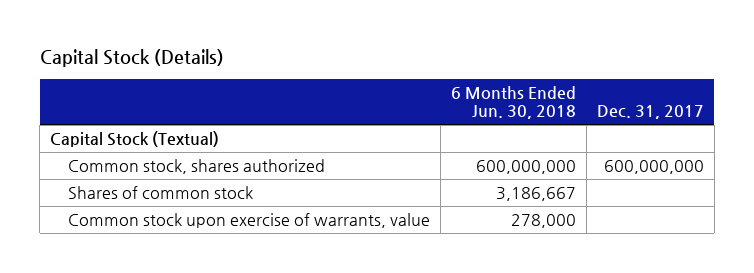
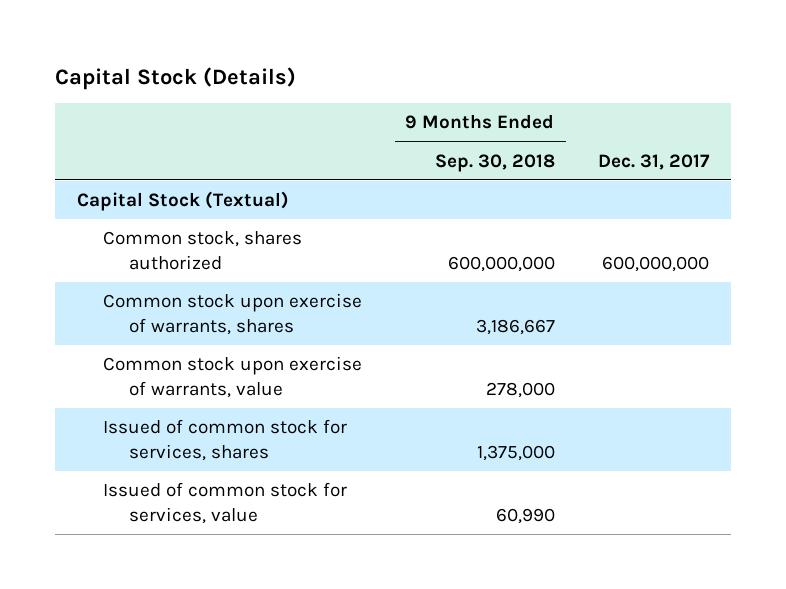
- | 6 Months Ended Jun. 30, 2018 | Dec. 31, 2017
+ | 9 Months Ended Sep. 30, 2018 | Dec. 31, 2017
- Shares of common stock | 3,186,667 |
+ Common stock upon exercise of warrants, shares | 3,186,667 |
+ Issued of common stock for services, shares | 1,375,000 |
+ Issued of common stock for services, value | 60,990 |

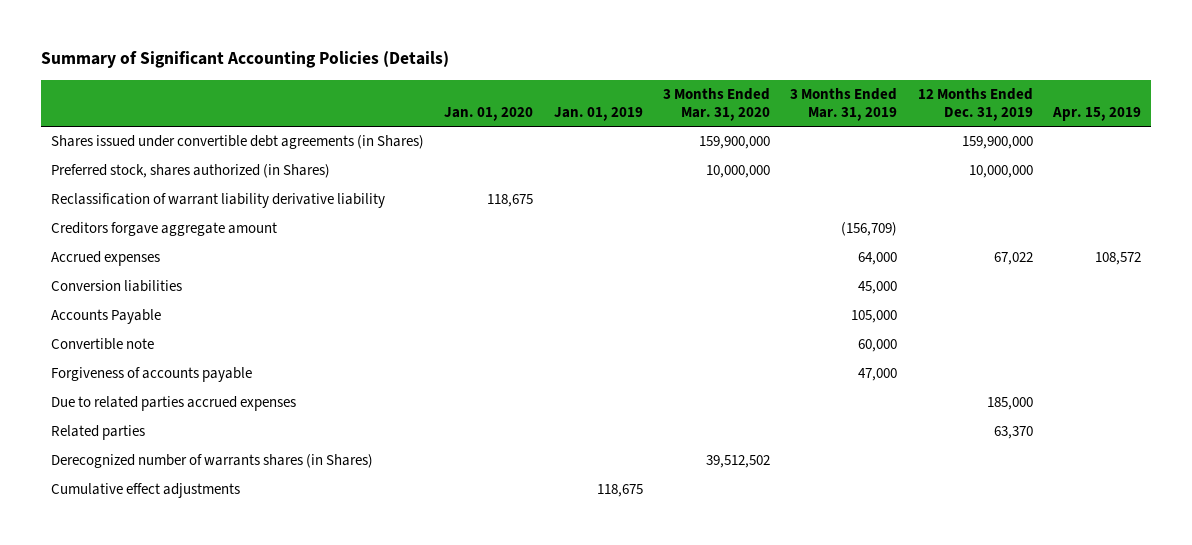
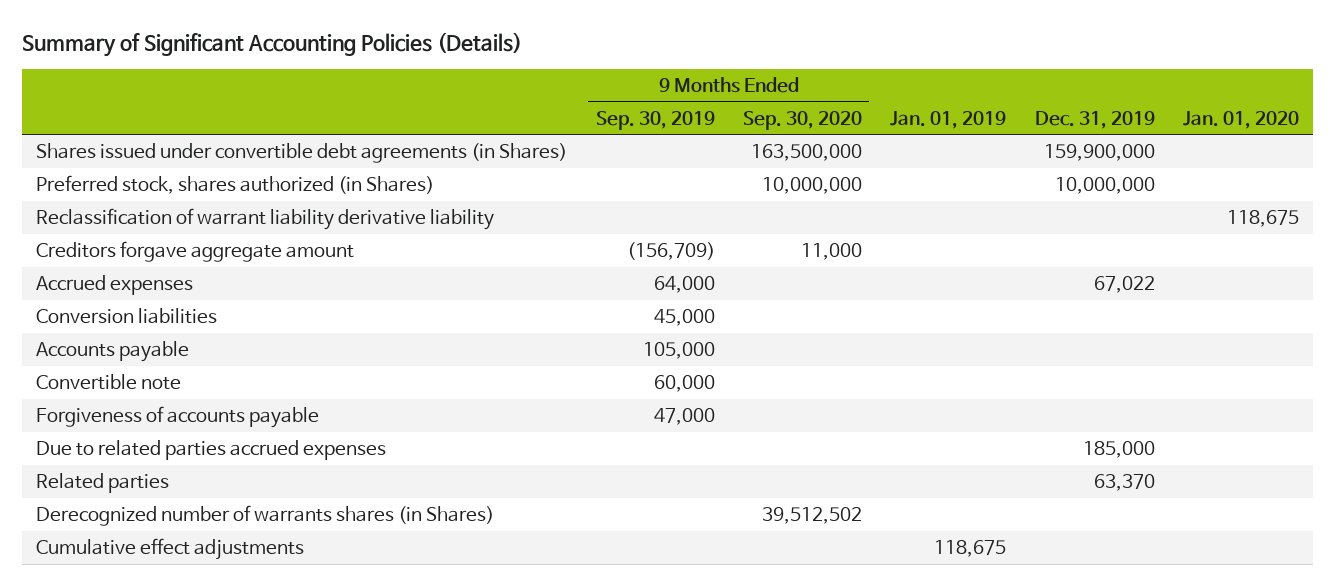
- | Jan. 01, 2020 | Jan. 01, 2019 | 3 Months Ended Mar. 31, 2020 | 3 Months Ended Mar. 31, 2019 | 12 Months Ended Dec. 31, 2019 | Apr. 15, 2019
+ | 9 Months Ended Sep. 30, 2019 | 9 Months Ended Sep. 30, 2020 | Jan. 01, 2019 | Dec. 31, 2019 | Jan. 01, 2020
- Accounts Payable | | | | 105,000 | |
+ Accounts payable | 105,000 | | | |

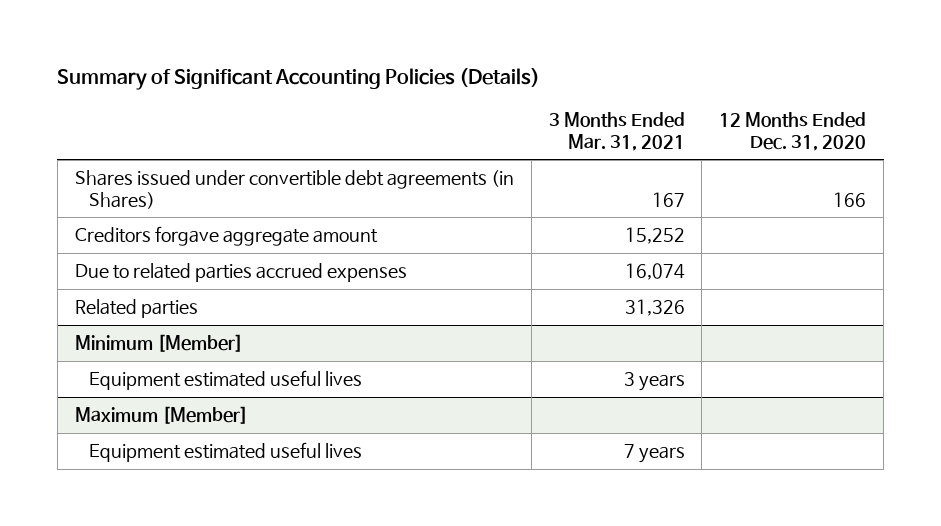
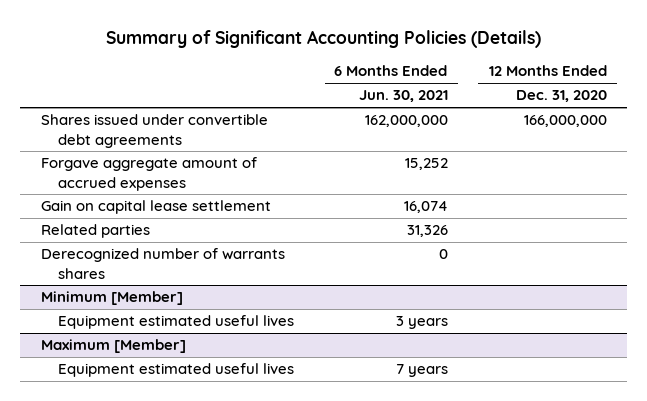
- | 3 Months Ended Mar. 31, 2021 | 12 Months Ended Dec. 31, 2020
+ | 6 Months Ended Jun. 30, 2021 | 12 Months Ended Dec. 31, 2020
- Shares issued under convertible debt agreements (in Shares) | 167 | 166
- Creditors forgave aggregate amount | 15,252 |
- Due to related parties accrued expenses | 16,074 |
+ Shares issued under convertible debt agreements | 162,000,000 | 166,000,000
+ Forgave aggregate amount of accrued expenses | 15,252 |
+ Gain on capital lease settlement | 16,074 |
+ Derecognized number of warrants shares | 0 |

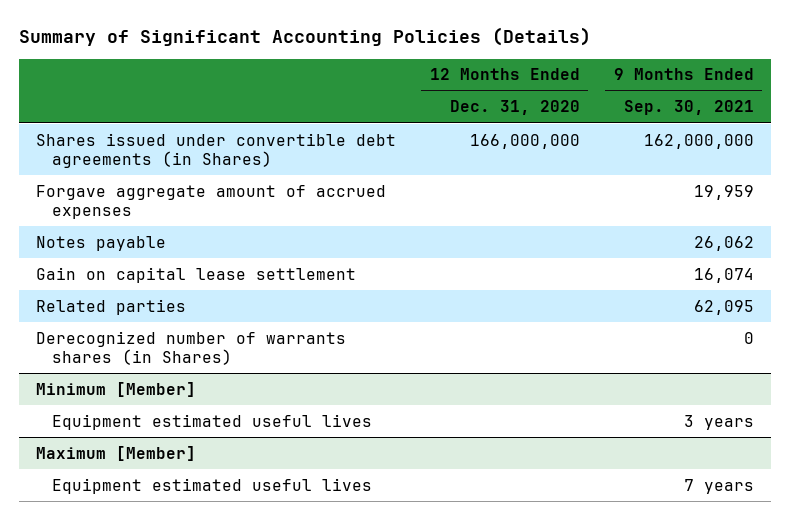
- | 6 Months Ended Jun. 30, 2021 | 12 Months Ended Dec. 31, 2020
+ | 12 Months Ended Dec. 31, 2020 | 9 Months Ended Sep. 30, 2021
- Shares issued under convertible debt agreements | 162,000,000 | 166,000,000
+ Shares issued under convertible debt agreements (in Shares) | 166,000,000 | 162,000,000
+ Notes payable | | 26,062
- Derecognized number of warrants shares | 0 |
+ Derecognized number of warrants shares (in Shares) | | 0

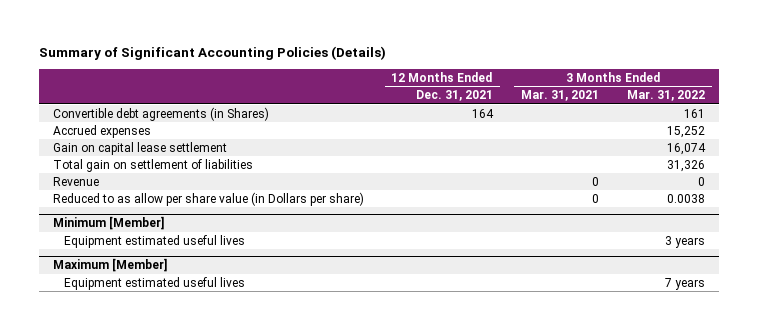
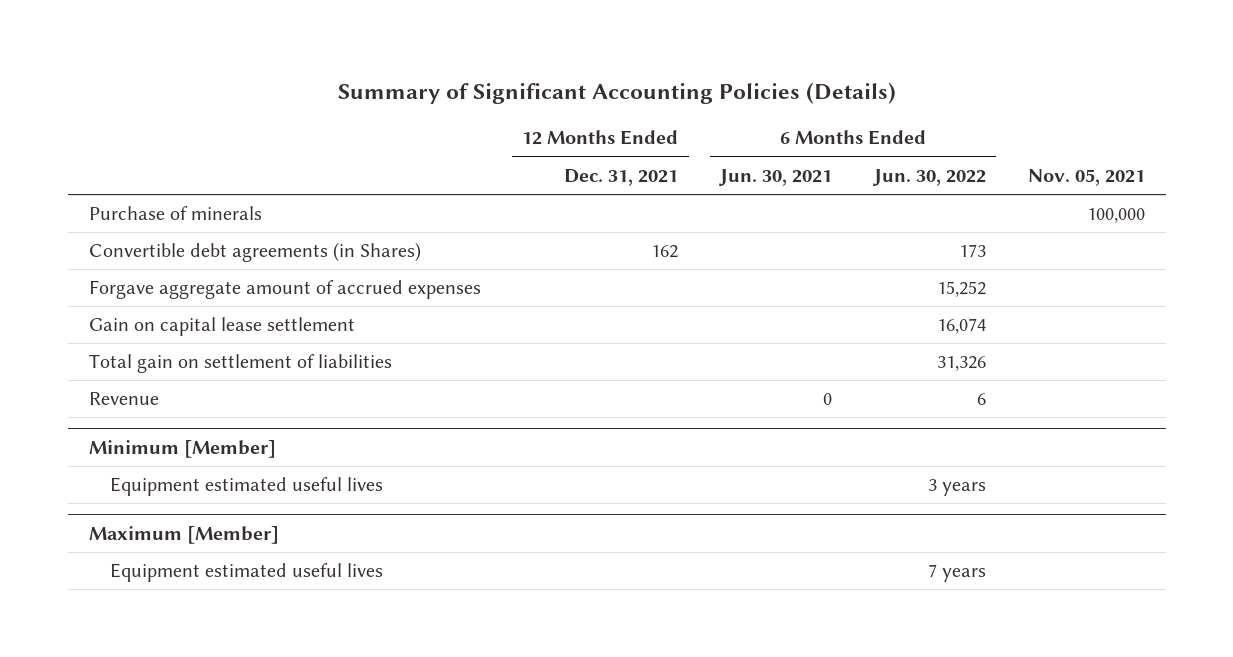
- | 12 Months Ended Dec. 31, 2021 | 3 Months Ended Mar. 31, 2021 | 3 Months Ended Mar. 31, 2022
+ | 12 Months Ended Dec. 31, 2021 | 6 Months Ended Jun. 30, 2021 | 6 Months Ended Jun. 30, 2022 | Nov. 05, 2021
- Convertible debt agreements (in Shares) | 164 | | 161
- Accrued expenses | | | 15,252
+ Purchase of minerals | | | | 100,000
+ Convertible debt agreements (in Shares) | 162 | | 173 |
+ Forgave aggregate amount of accrued expenses | | | 15,252 |
- Reduced to as allow per share value (in Dollars per share) | | 0 | 0.0038

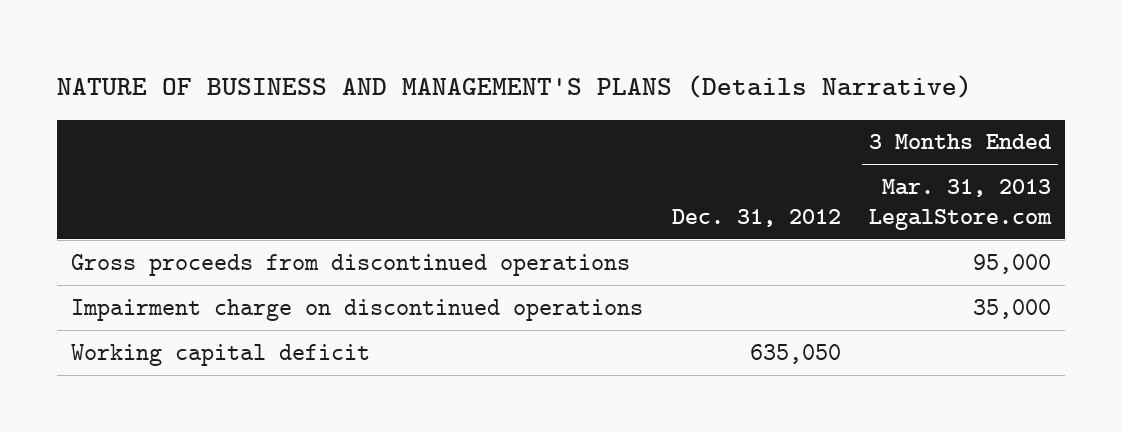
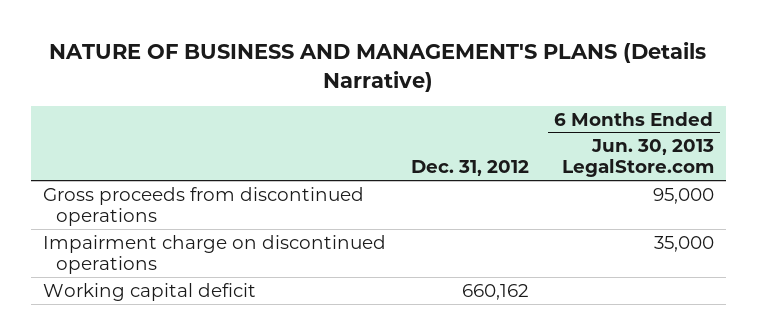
- | Dec. 31, 2012 | 3 Months Ended Mar. 31, 2013 LegalStore.com
+ | Dec. 31, 2012 | 6 Months Ended Jun. 30, 2013 LegalStore.com
- Working capital deficit | 635,050 |
+ Working capital deficit | 660,162 |

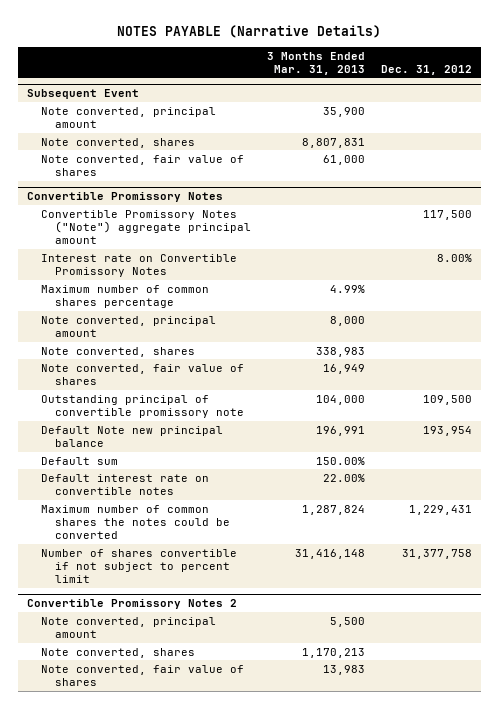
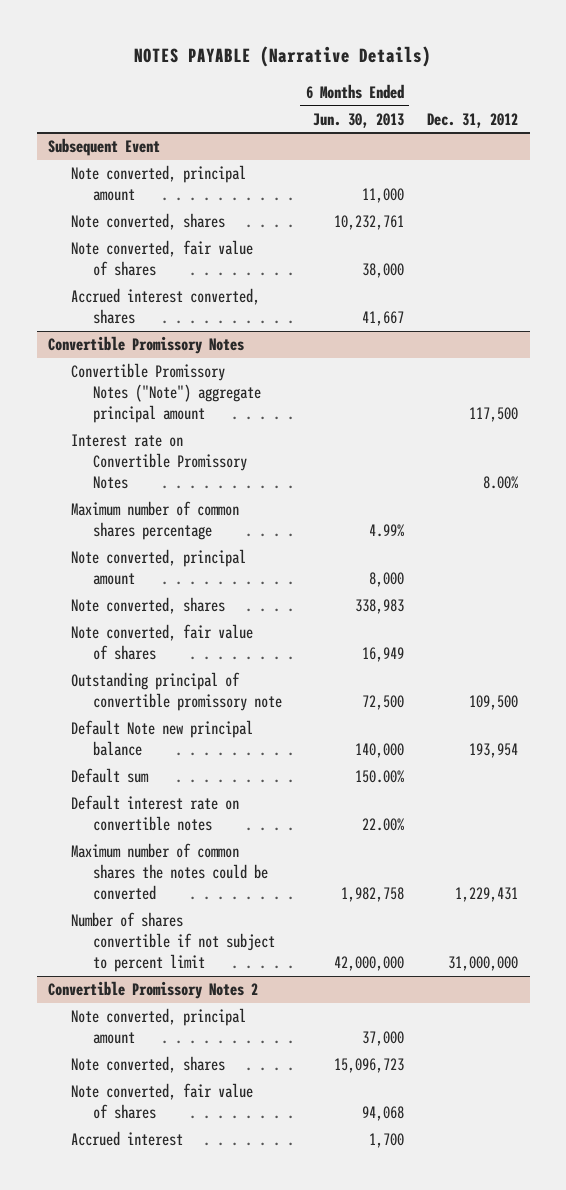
- | 3 Months Ended Mar. 31, 2013 | Dec. 31, 2012
+ | 6 Months Ended Jun. 30, 2013 | Dec. 31, 2012
@ Subsequent Event
+ Accrued interest converted, shares | 41,667 |
@ Convertible Promissory Notes
- Number of shares convertible if not subject to percent limit | 31,416,148 | 31,377,758
+ Number of shares convertible if not subject to percent limit | 42,000,000 | 31,000,000
@ Convertible Promissory Notes 2
+ Accrued interest | 1,700 |

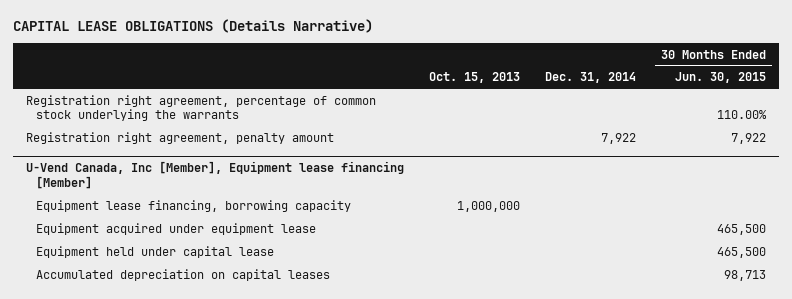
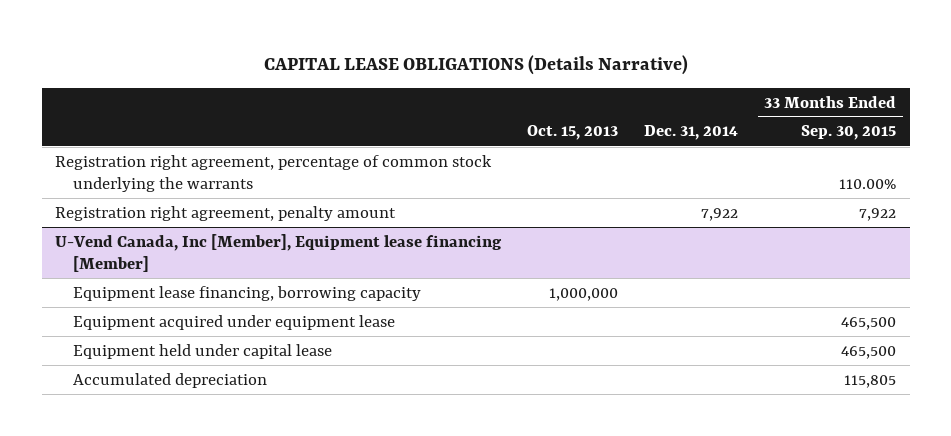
- | Oct. 15, 2013 | Dec. 31, 2014 | 30 Months Ended Jun. 30, 2015
+ | Oct. 15, 2013 | Dec. 31, 2014 | 33 Months Ended Sep. 30, 2015
@ U-Vend Canada, Inc [Member], Equipment lease financing [Member]
- Accumulated depreciation on capital leases | | | 98,713
+ Accumulated depreciation | | | 115,805

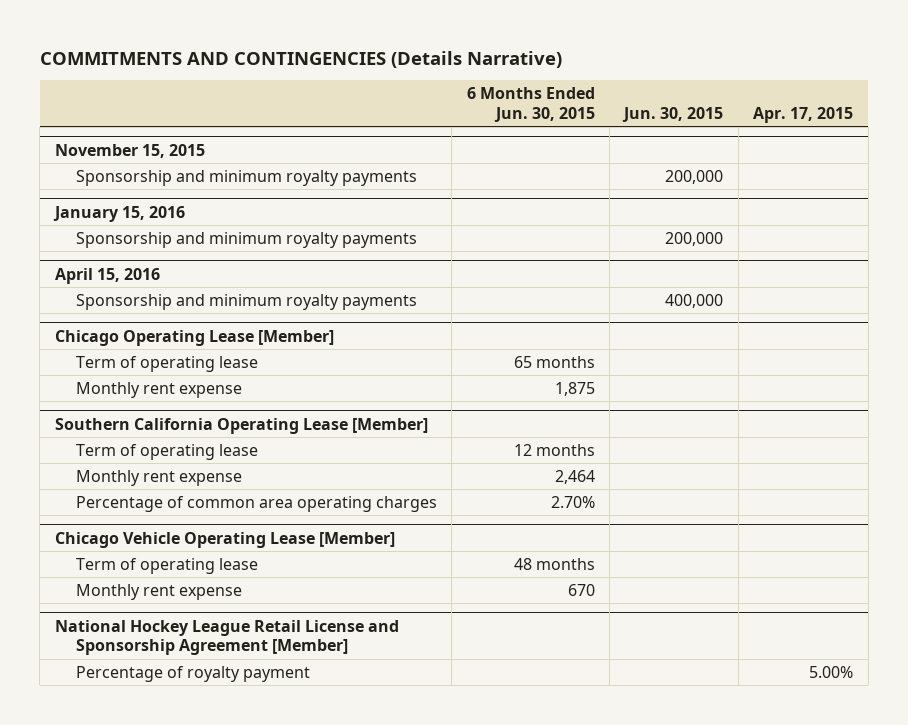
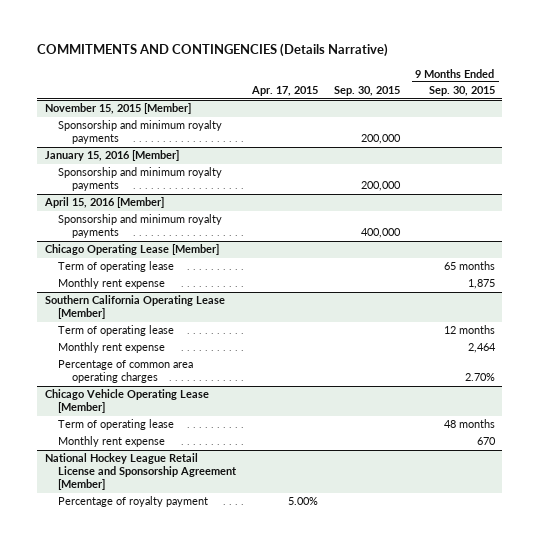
- | 6 Months Ended Jun. 30, 2015 | Jun. 30, 2015 | Apr. 17, 2015
+ | Apr. 17, 2015 | Sep. 30, 2015 | 9 Months Ended Sep. 30, 2015
- November 15, 2015
+ November 15, 2015 [Member]
- January 15, 2016
+ January 15, 2016 [Member]
- April 15, 2016
+ April 15, 2016 [Member]

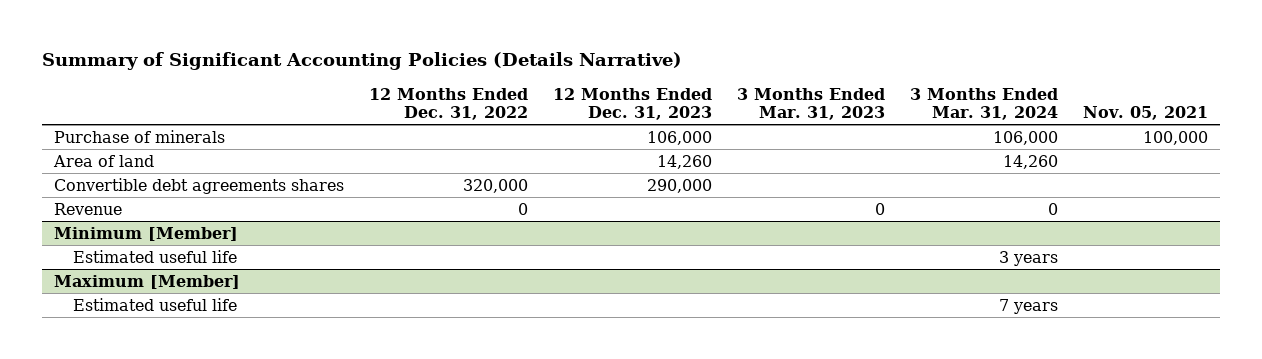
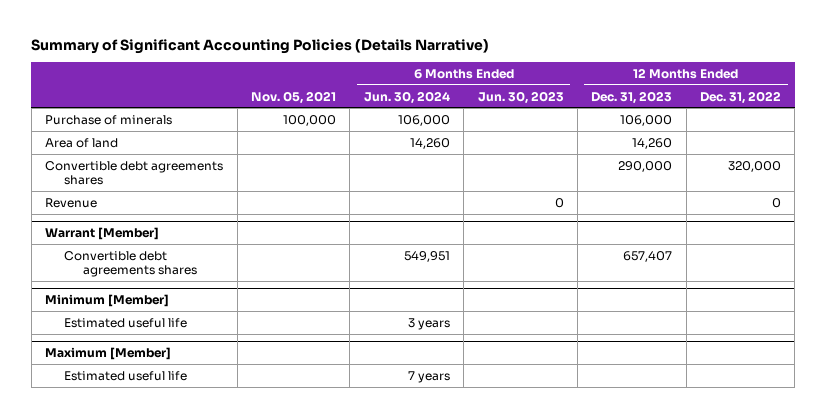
- | 12 Months Ended Dec. 31, 2022 | 12 Months Ended Dec. 31, 2023 | 3 Months Ended Mar. 31, 2023 | 3 Months Ended Mar. 31, 2024 | Nov. 05, 2021
+ | Nov. 05, 2021 | 6 Months Ended Jun. 30, 2024 | 6 Months Ended Jun. 30, 2023 | 12 Months Ended Dec. 31, 2023 | 12 Months Ended Dec. 31, 2022
+ Warrant [Member]
+ Convertible debt agreements shares | | 549,951 | | 657,407 |

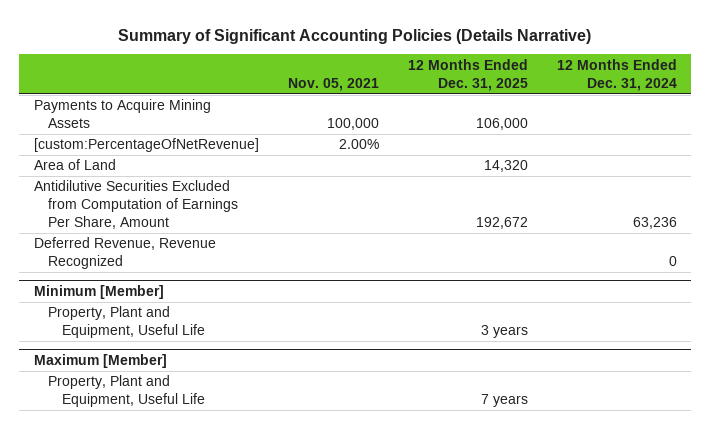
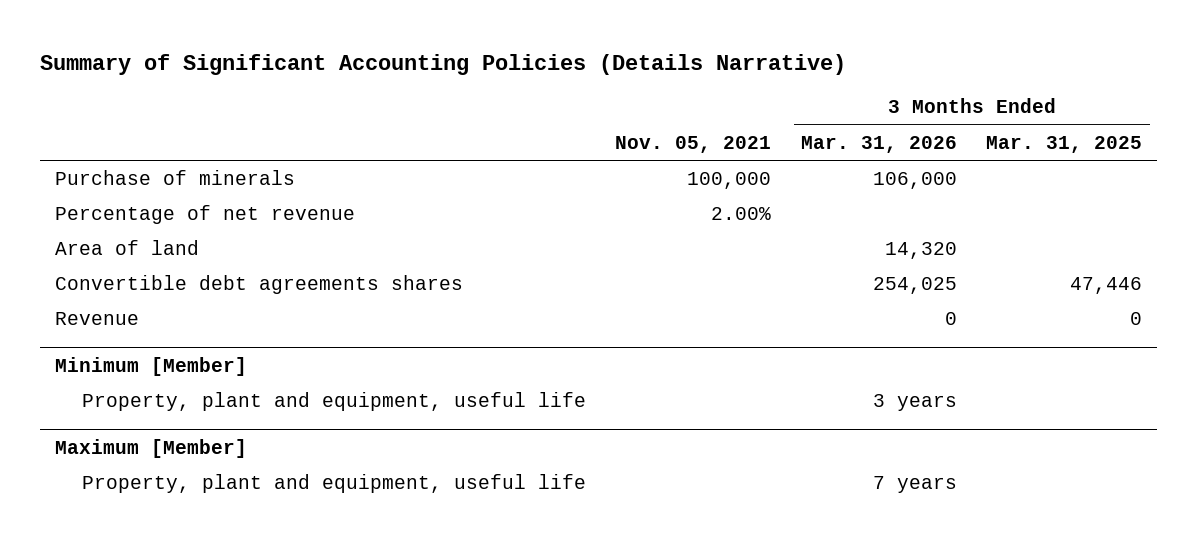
- | Nov. 05, 2021 | 12 Months Ended Dec. 31, 2025 | 12 Months Ended Dec. 31, 2024
+ | Nov. 05, 2021 | 3 Months Ended Mar. 31, 2026 | 3 Months Ended Mar. 31, 2025
- Payments to Acquire Mining Assets | 100,000 | 106,000 |
- [custom:PercentageOfNetRevenue] | 2.00% | |
- Area of Land | | 14,320 |
- Antidilutive Securities Excluded from Computation of Earnings Per Share, Amount | | 192,672 | 63,236
- Deferred Revenue, Revenue Recognized | | | 0
+ Purchase of minerals | 100,000 | 106,000 |
+ Percentage of net revenue | 2.00% | |
+ Area of land | | 14,320 |
+ Convertible debt agreements shares | | 254,025 | 47,446
+ Revenue | | 0 | 0
@ Minimum [Member]
- Property, Plant and Equipment, Useful Life | | 3 years |
+ Property, plant and equipment, useful life | | 3 years |
@ Maximum [Member]
- Property, Plant and Equipment, Useful Life | | 7 years |
+ Property, plant and equipment, useful life | | 7 years |

